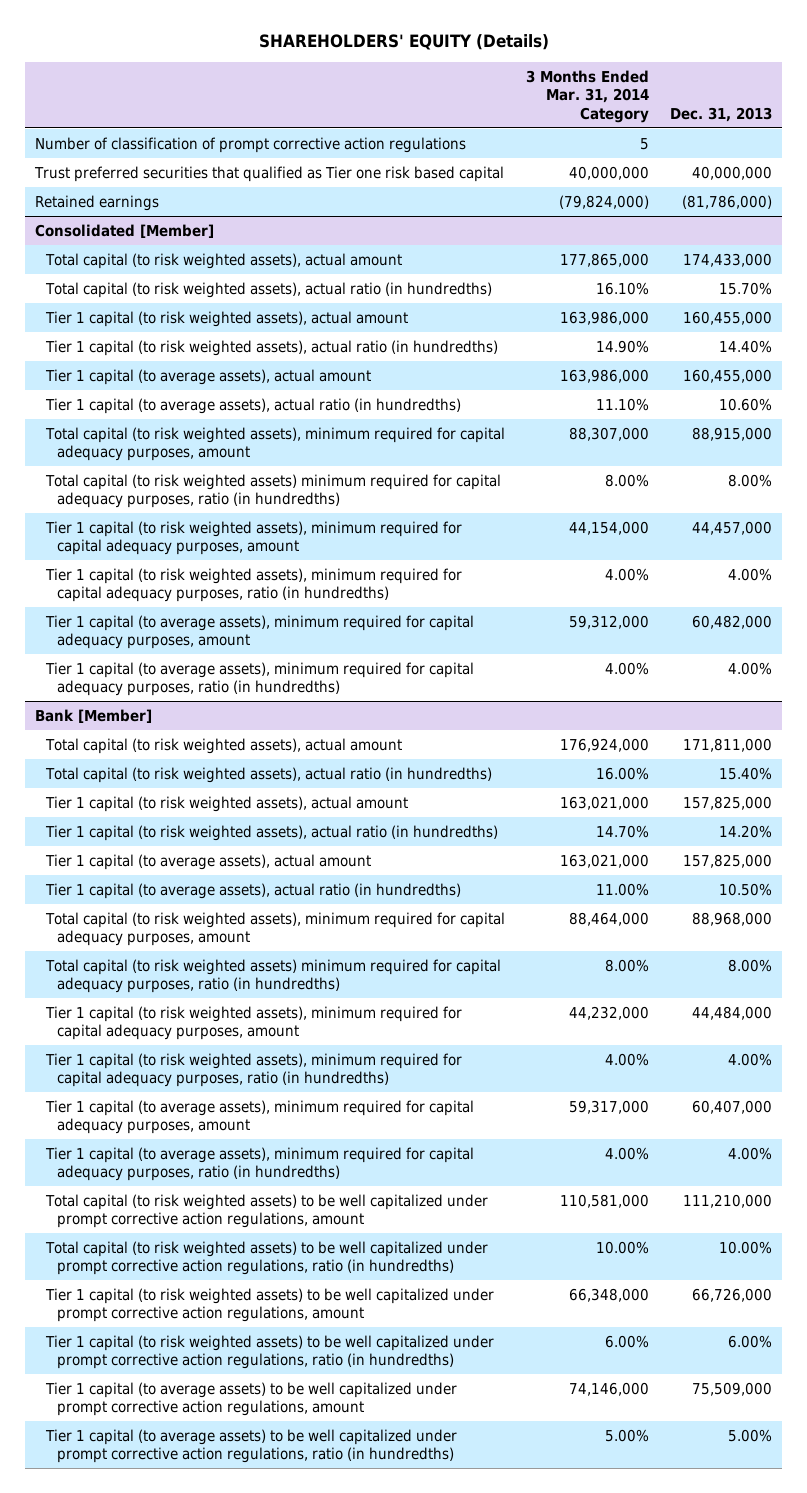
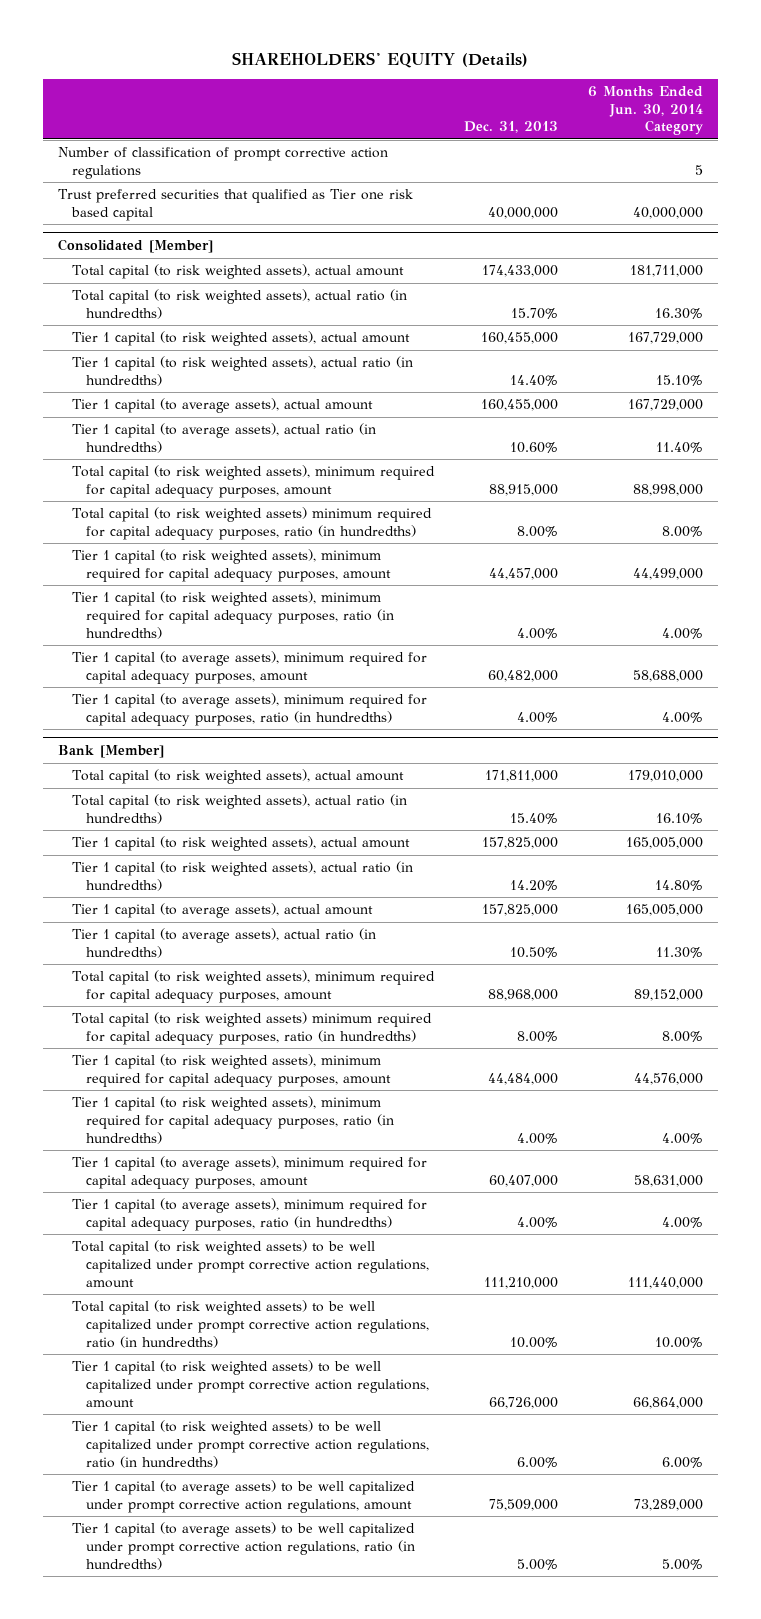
- | 3 Months Ended Mar. 31, 2014 Category | Dec. 31, 2013
+ | Dec. 31, 2013 | 6 Months Ended Jun. 30, 2014 Category
- Retained earnings | (79,824,000) | (81,786,000)

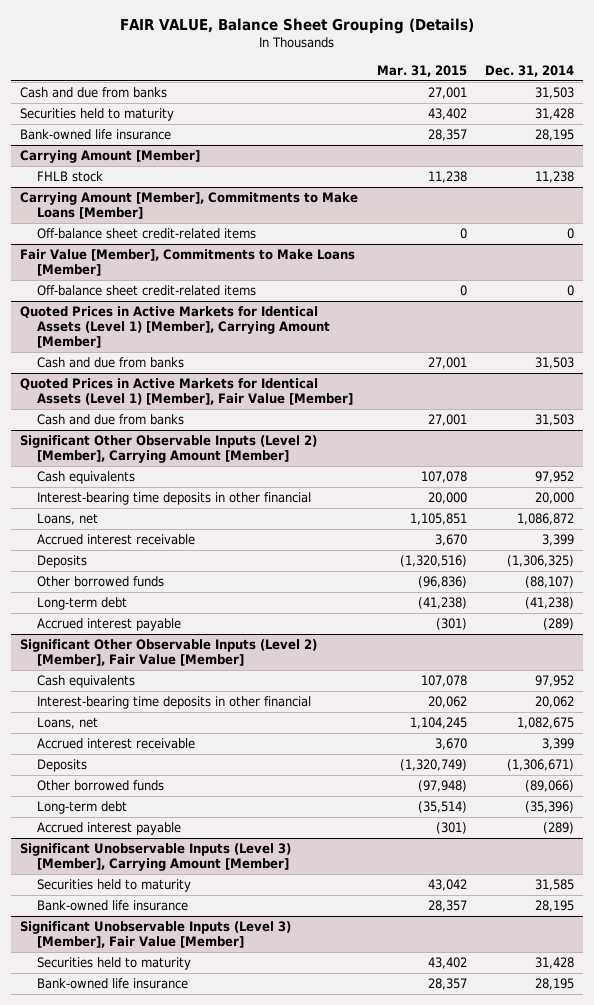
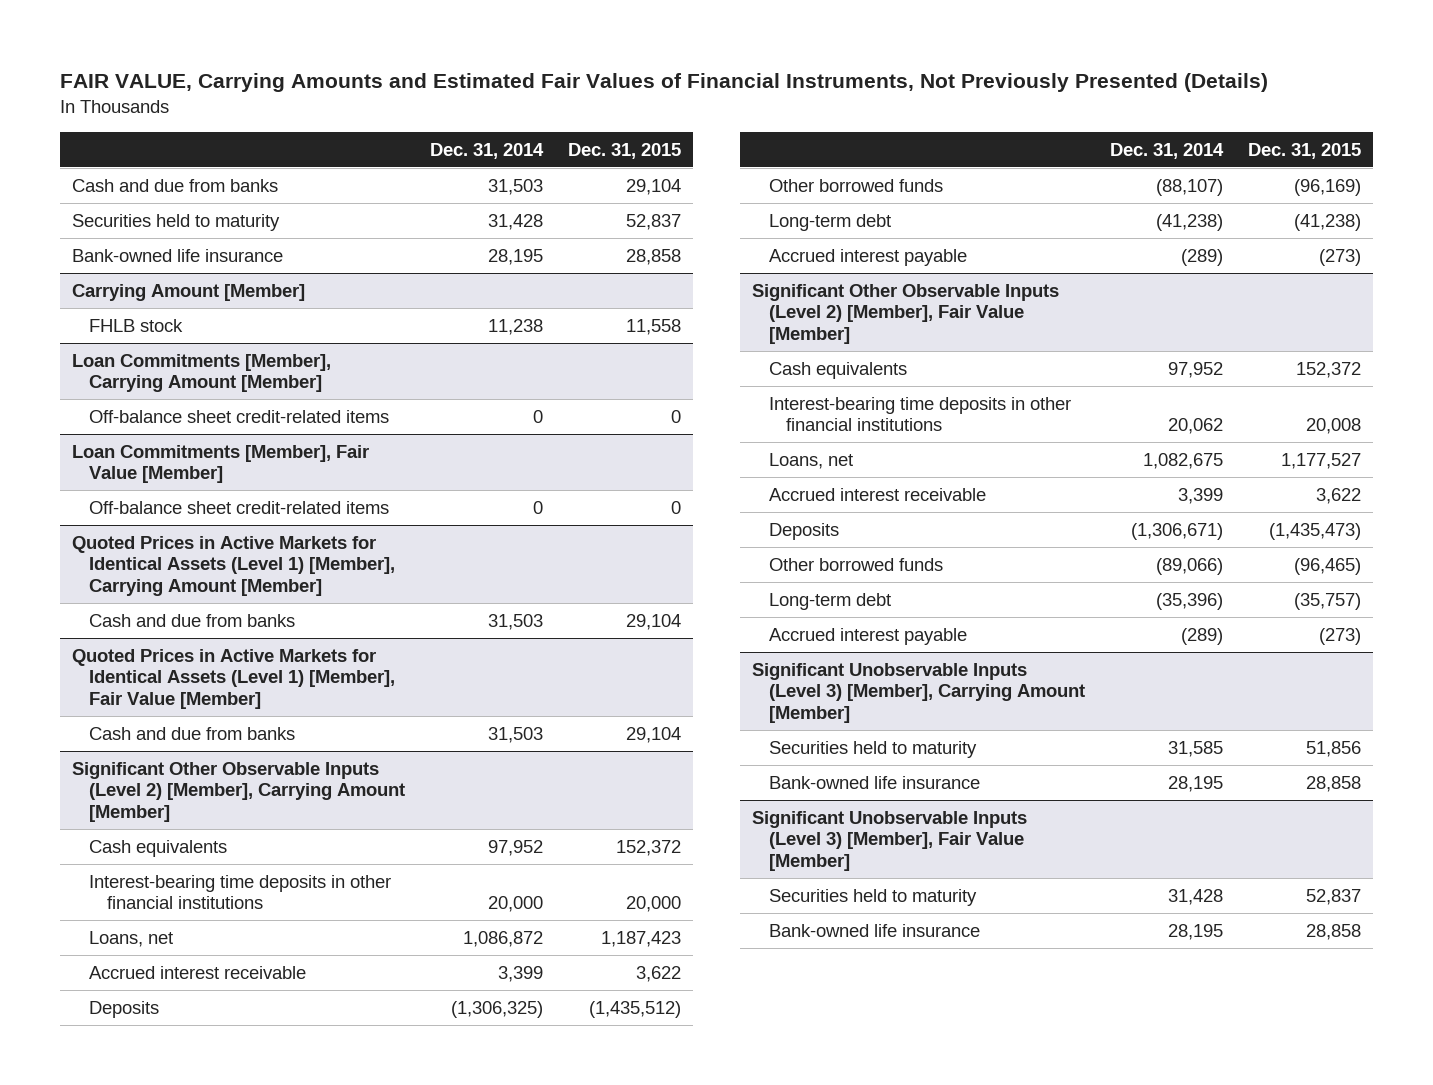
- FAIR VALUE, Balance Sheet Grouping (Details)
+ FAIR VALUE, Carrying Amounts and Estimated Fair Values of Financial Instruments, Not Previously Presented (Details)
- | Mar. 31, 2015 | Dec. 31, 2014
+ | Dec. 31, 2014 | Dec. 31, 2015
- Carrying Amount [Member], Commitments to Make Loans [Member]
+ Loan Commitments [Member], Carrying Amount [Member]
- Fair Value [Member], Commitments to Make Loans [Member]
+ Loan Commitments [Member], Fair Value [Member]
@ Significant Other Observable Inputs (Level 2) [Member], Carrying Amount [Member]
- Interest-bearing time deposits in other financial | 20,000 | 20,000
+ Interest-bearing time deposits in other financial institutions | 20,000 | 20,000
@ Significant Other Observable Inputs (Level 2) [Member], Fair Value [Member]
- Interest-bearing time deposits in other financial | 20,062 | 20,062
+ Interest-bearing time deposits in other financial institutions | 20,062 | 20,008

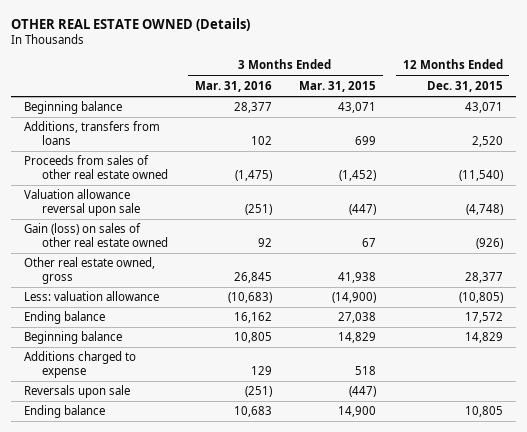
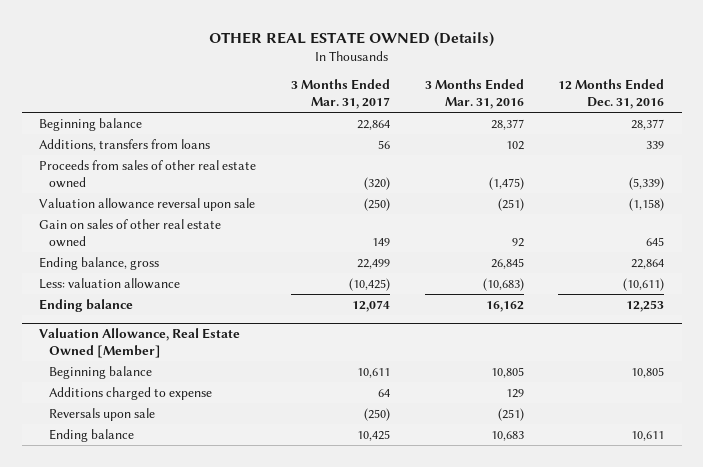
- | 3 Months Ended Mar. 31, 2016 | 3 Months Ended Mar. 31, 2015 | 12 Months Ended Dec. 31, 2015
+ | 3 Months Ended Mar. 31, 2017 | 3 Months Ended Mar. 31, 2016 | 12 Months Ended Dec. 31, 2016
- Gain (loss) on sales of other real estate owned | 92 | 67 | (926)
- Other real estate owned, gross | 26,845 | 41,938 | 28,377
+ Gain on sales of other real estate owned | 149 | 92 | 645
+ Ending balance, gross | 22,499 | 26,845 | 22,864
+ Valuation Allowance, Real Estate Owned [Member]

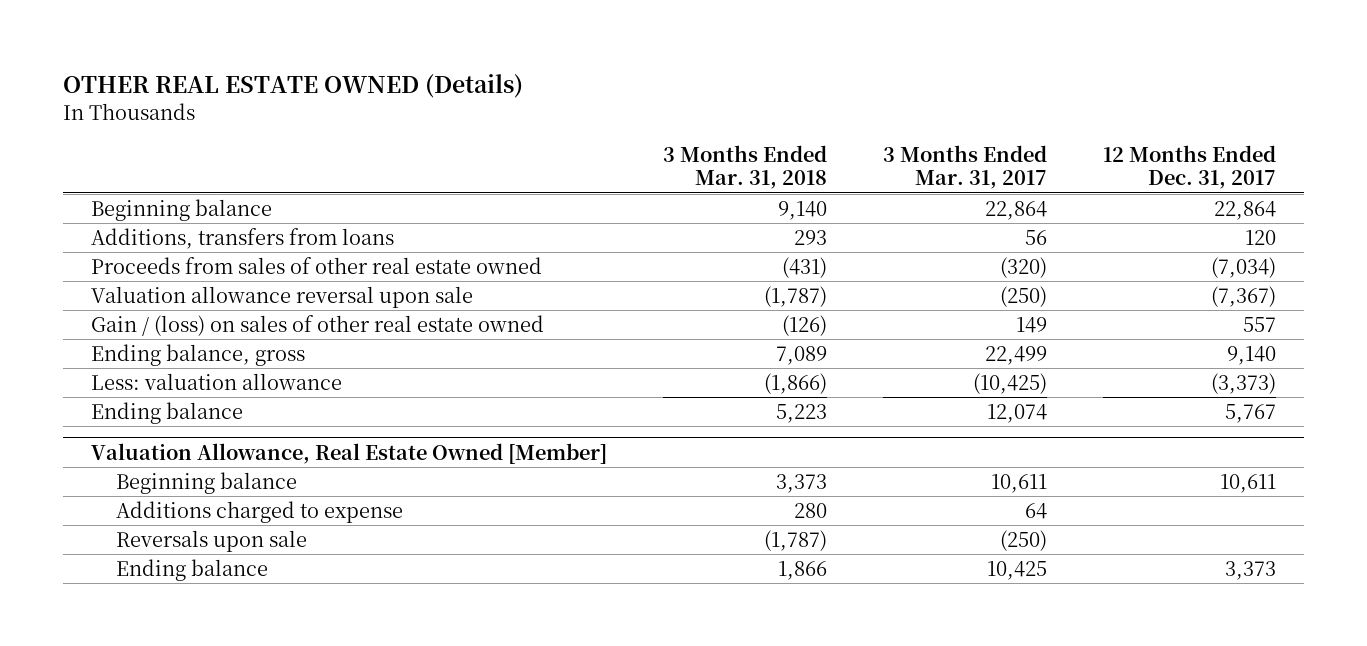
- | 3 Months Ended Mar. 31, 2017 | 3 Months Ended Mar. 31, 2016 | 12 Months Ended Dec. 31, 2016
+ | 3 Months Ended Mar. 31, 2018 | 3 Months Ended Mar. 31, 2017 | 12 Months Ended Dec. 31, 2017
- Gain on sales of other real estate owned | 149 | 92 | 645
+ Gain / (loss) on sales of other real estate owned | (126) | 149 | 557

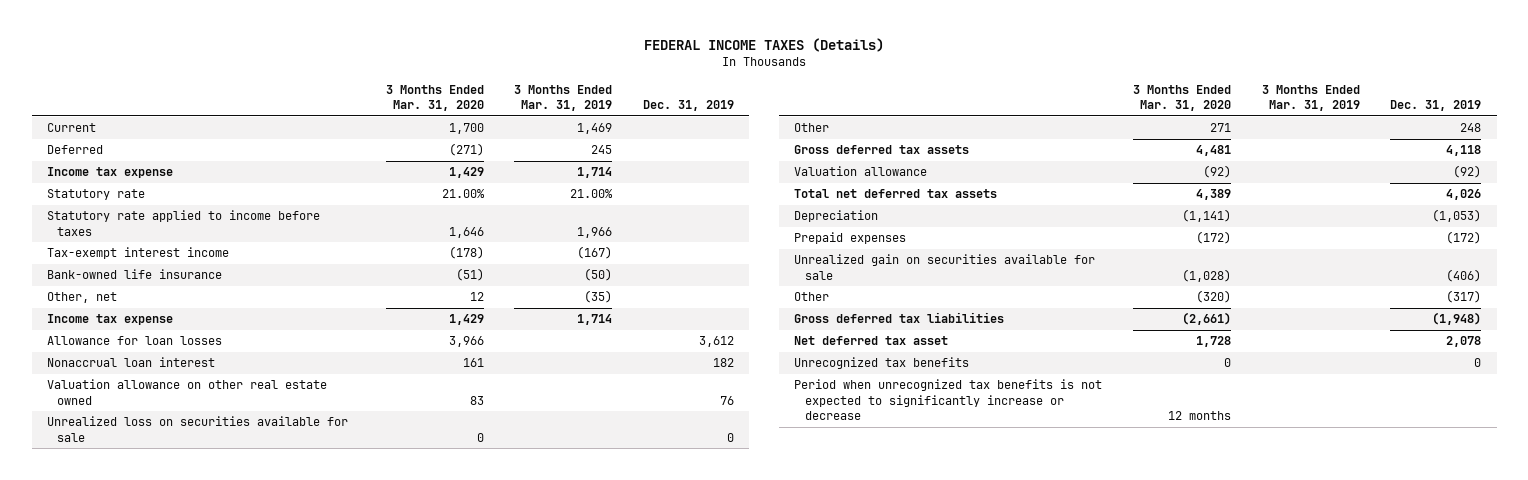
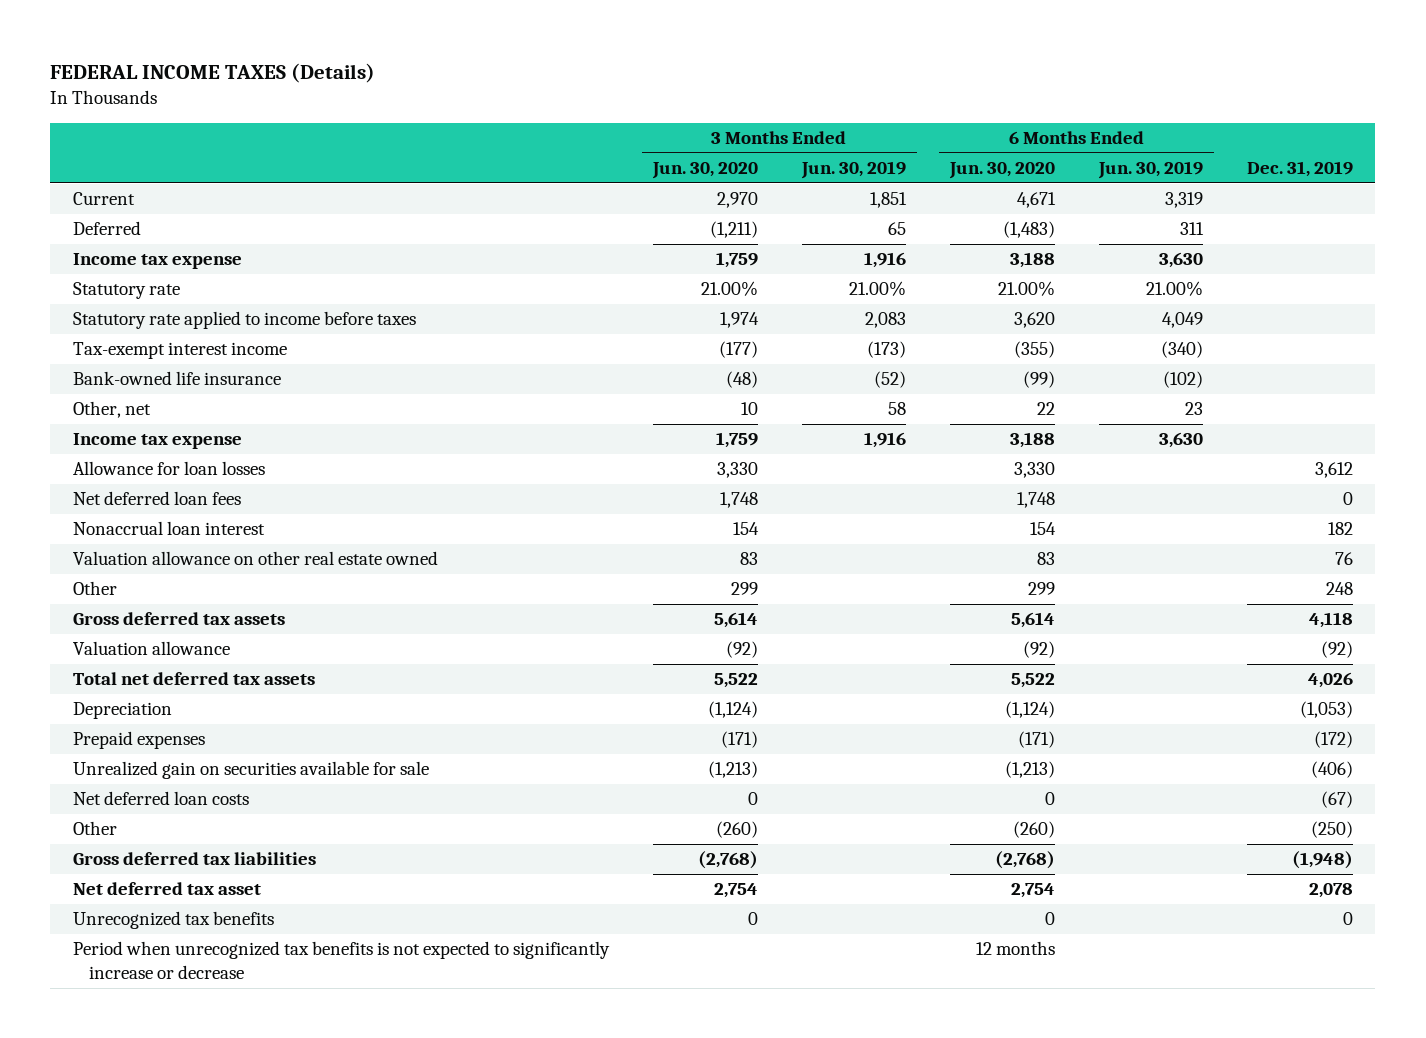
- | 3 Months Ended Mar. 31, 2020 | 3 Months Ended Mar. 31, 2019 | Dec. 31, 2019
+ | 3 Months Ended Jun. 30, 2020 | 3 Months Ended Jun. 30, 2019 | 6 Months Ended Jun. 30, 2020 | 6 Months Ended Jun. 30, 2019 | Dec. 31, 2019
+ Net deferred loan fees | 1,748 | | 1,748 | | 0
- Unrealized loss on securities available for sale | 0 | | 0
- Other | (320) | | (317)
+ Net deferred loan costs | 0 | | 0 | | (67)
+ Other | (260) | | (260) | | (250)

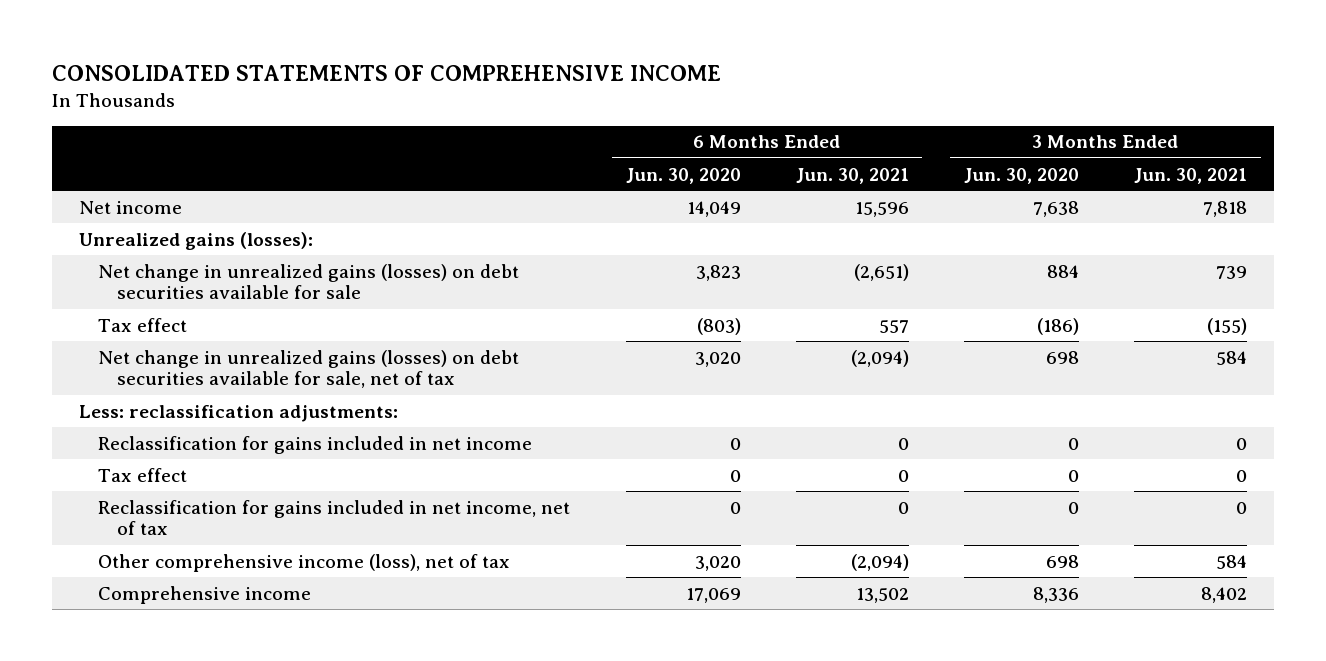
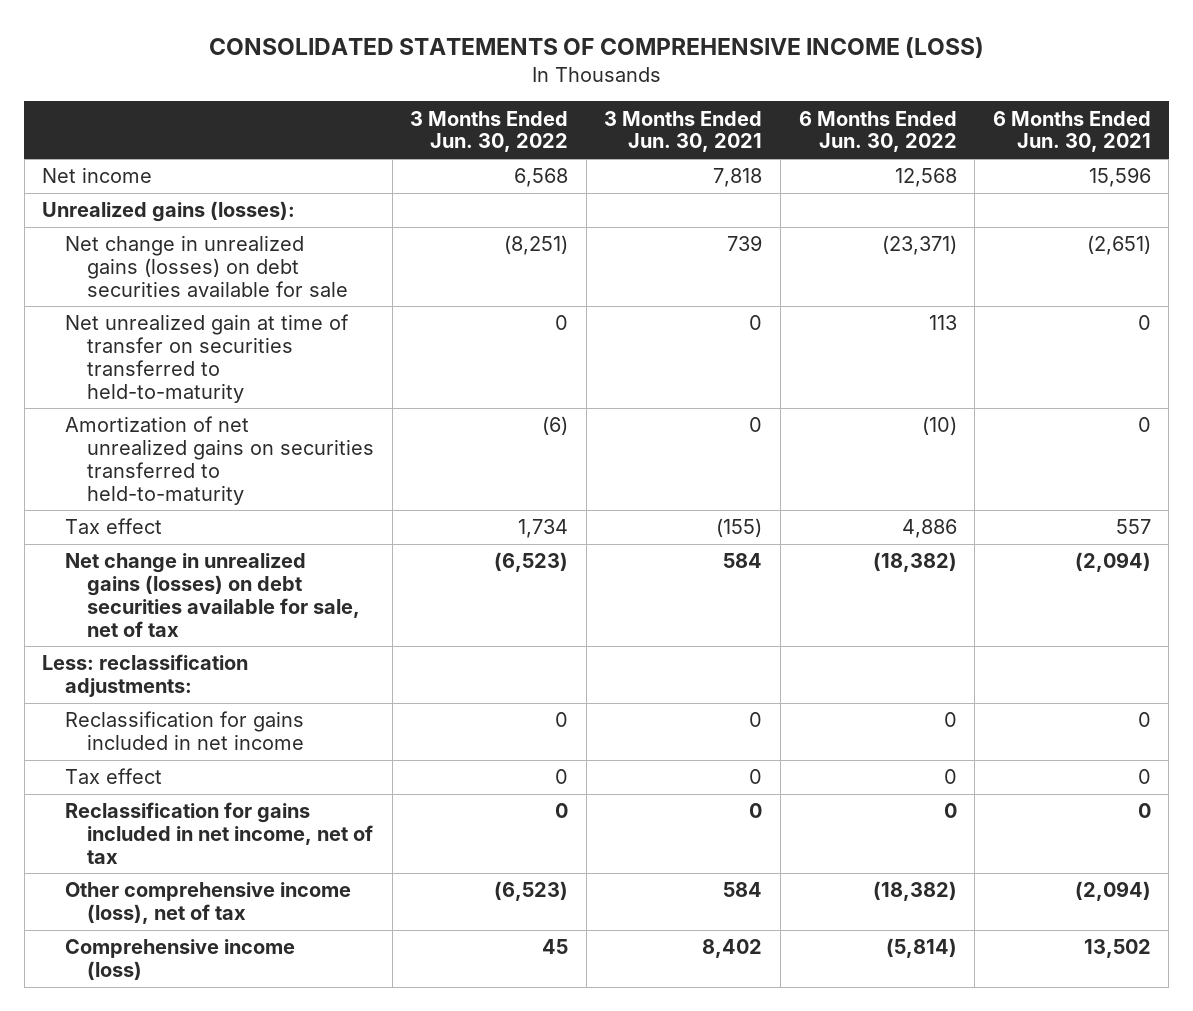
- CONSOLIDATED STATEMENTS OF COMPREHENSIVE INCOME
+ CONSOLIDATED STATEMENTS OF COMPREHENSIVE INCOME (LOSS)
- | 6 Months Ended Jun. 30, 2020 | 6 Months Ended Jun. 30, 2021 | 3 Months Ended Jun. 30, 2020 | 3 Months Ended Jun. 30, 2021
+ | 3 Months Ended Jun. 30, 2022 | 3 Months Ended Jun. 30, 2021 | 6 Months Ended Jun. 30, 2022 | 6 Months Ended Jun. 30, 2021
+ Net unrealized gain at time of transfer on securities transferred to held-to-maturity | 0 | 0 | 113 | 0
+ Amortization of net unrealized gains on securities transferred to held-to-maturity | (6) | 0 | (10) | 0
- Comprehensive income | 17,069 | 13,502 | 8,336 | 8,402
+ Comprehensive income (loss) | 45 | 8,402 | (5,814) | 13,502

